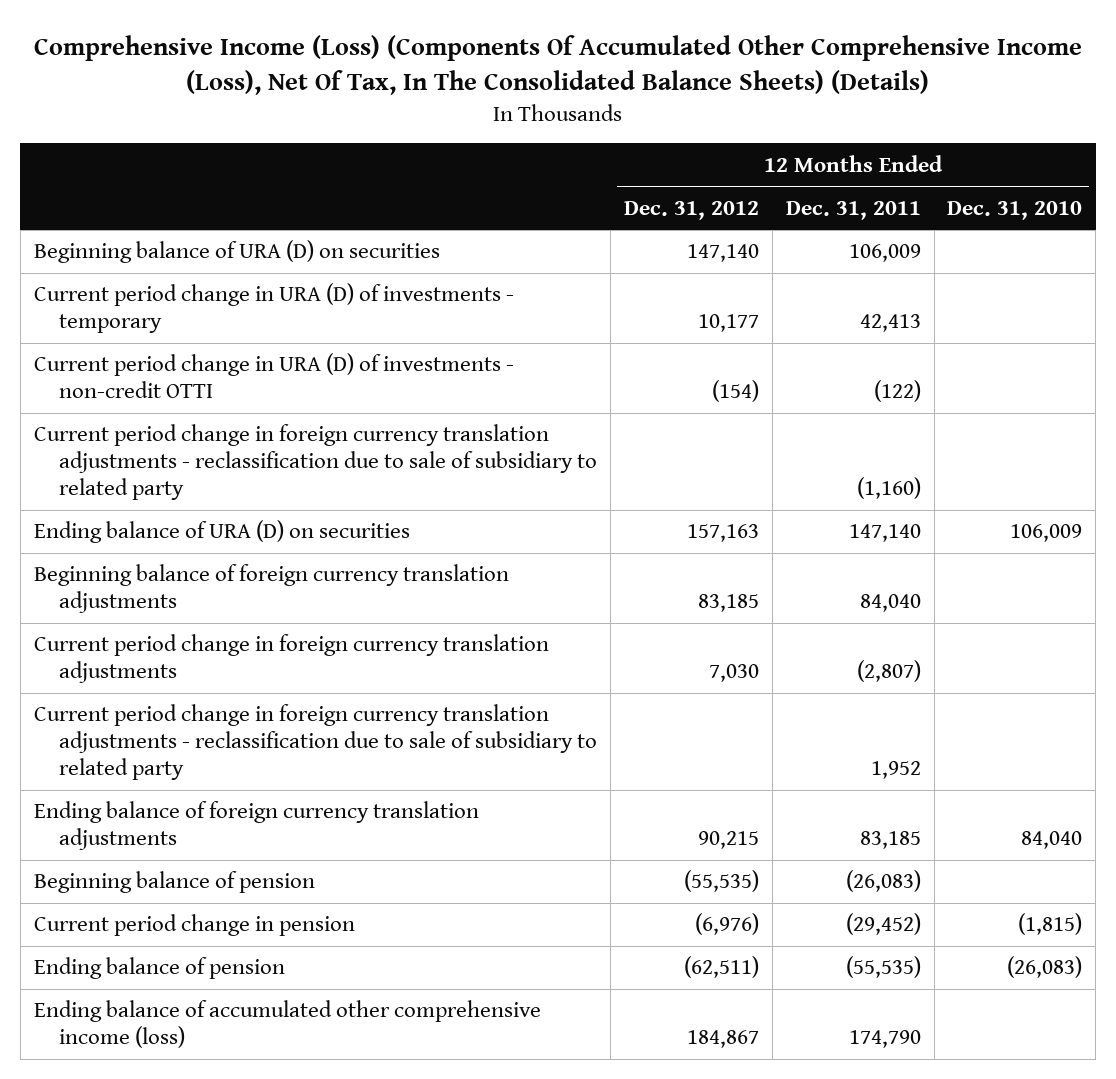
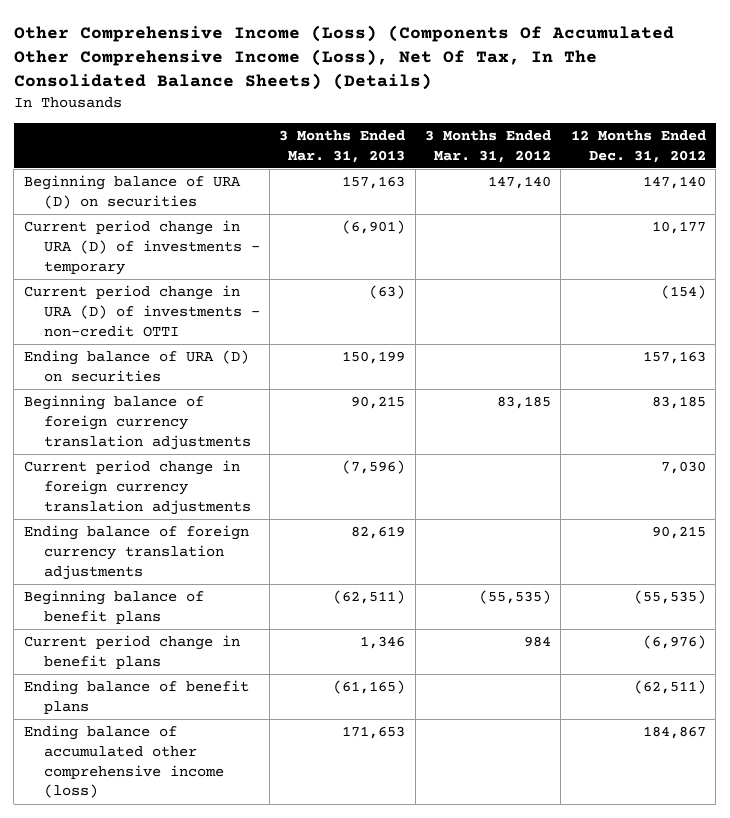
- Comprehensive Income (Loss) (Components Of Accumulated Other Comprehensive Income (Loss), Net Of Tax, In The Consolidated Balance Sheets) (Details)
+ Other Comprehensive Income (Loss) (Components Of Accumulated Other Comprehensive Income (Loss), Net Of Tax, In The Consolidated Balance Sheets) (Details)
- | 12 Months Ended Dec. 31, 2012 | 12 Months Ended Dec. 31, 2011 | 12 Months Ended Dec. 31, 2010
+ | 3 Months Ended Mar. 31, 2013 | 3 Months Ended Mar. 31, 2012 | 12 Months Ended Dec. 31, 2012
- Current period change in foreign currency translation adjustments - reclassification due to sale of subsidiary to related party | | (1,160) |
- Current period change in foreign currency translation adjustments - reclassification due to sale of subsidiary to related party | | 1,952 |
- Beginning balance of pension | (55,535) | (26,083) |
- Current period change in pension | (6,976) | (29,452) | (1,815)
- Ending balance of pension | (62,511) | (55,535) | (26,083)
+ Beginning balance of benefit plans | (62,511) | (55,535) | (55,535)
+ Current period change in benefit plans | 1,346 | 984 | (6,976)
+ Ending balance of benefit plans | (61,165) | | (62,511)

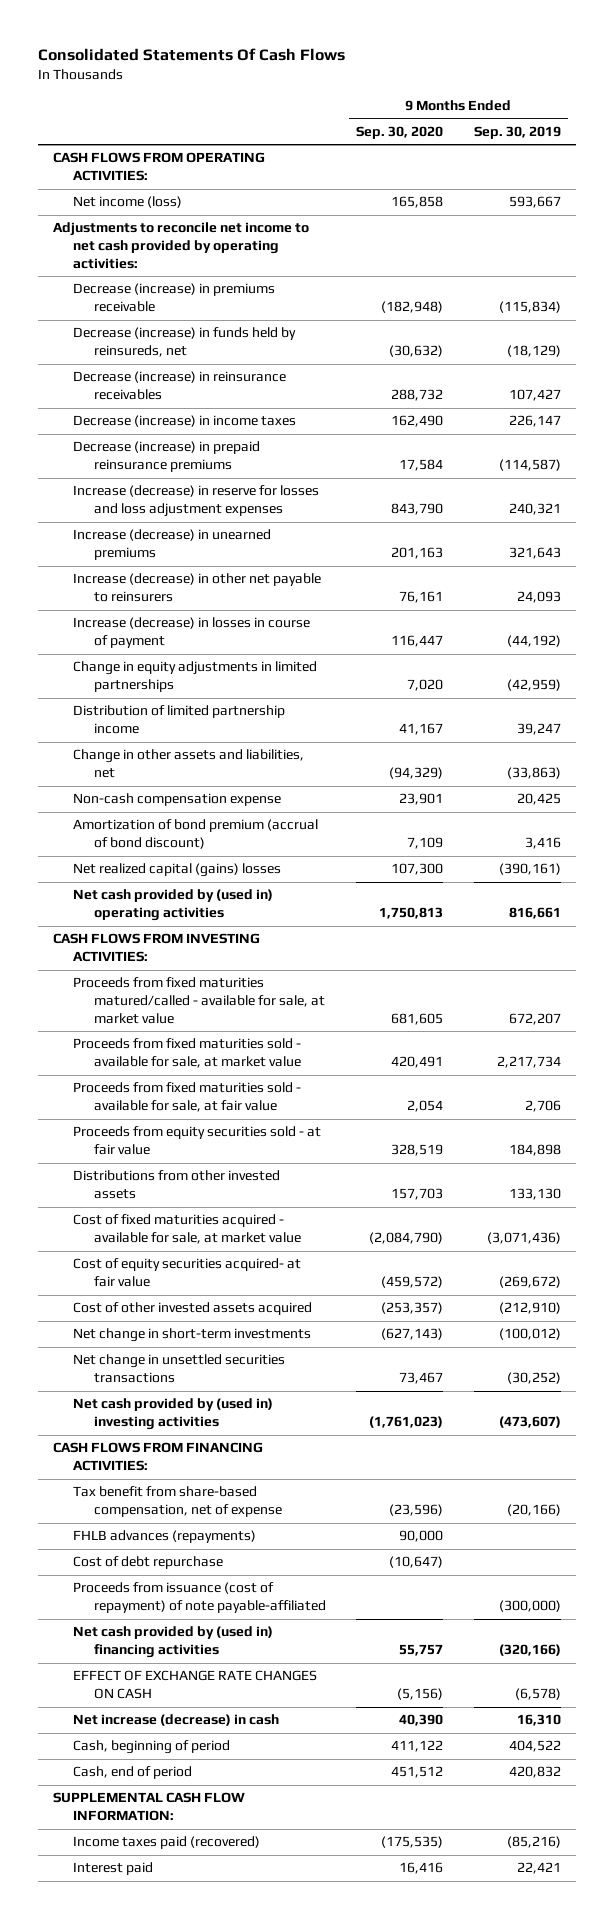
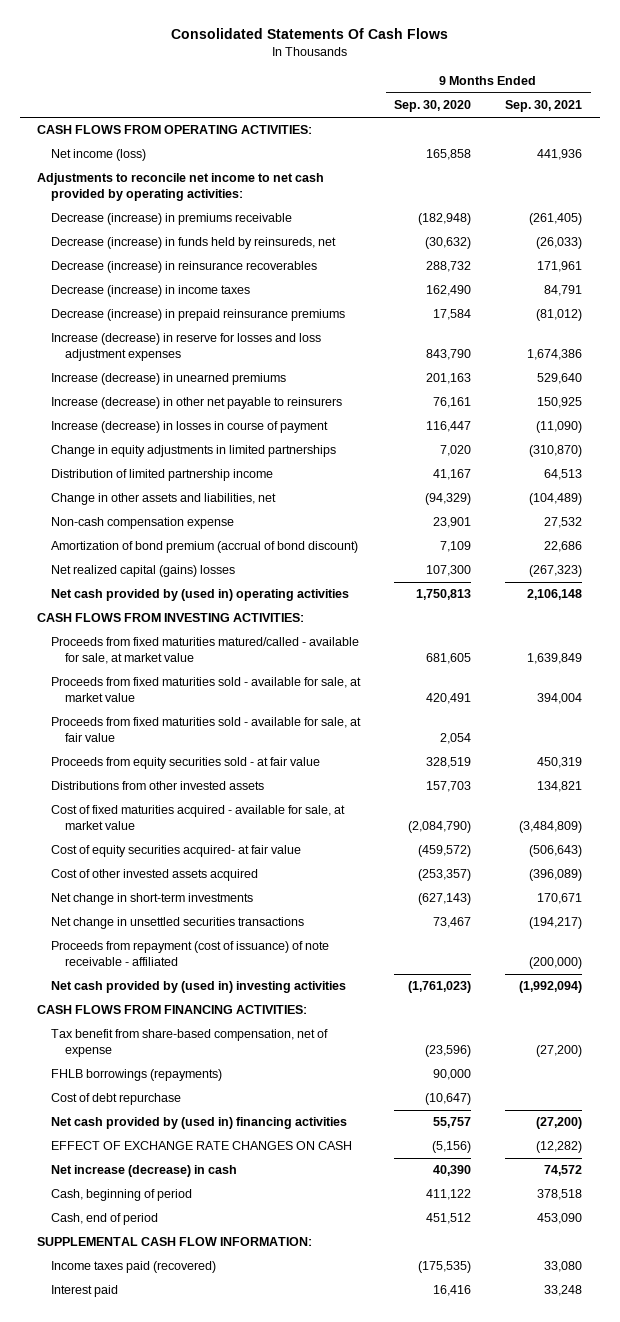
- | 9 Months Ended Sep. 30, 2020 | 9 Months Ended Sep. 30, 2019
+ | 9 Months Ended Sep. 30, 2020 | 9 Months Ended Sep. 30, 2021
- Decrease (increase) in reinsurance receivables | 288,732 | 107,427
+ Decrease (increase) in reinsurance recoverables | 288,732 | 171,961
+ Proceeds from repayment (cost of issuance) of note receivable - affiliated | | (200,000)
- FHLB advances (repayments) | 90,000 |
+ FHLB borrowings (repayments) | 90,000 |
- Proceeds from issuance (cost of repayment) of note payable-affiliated | | (300,000)

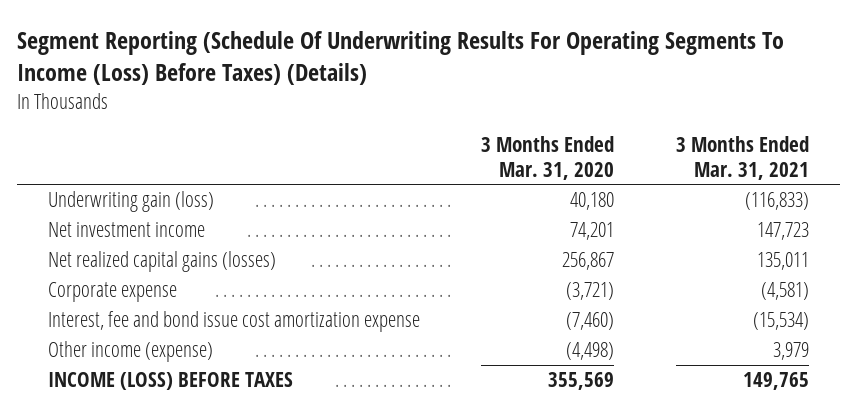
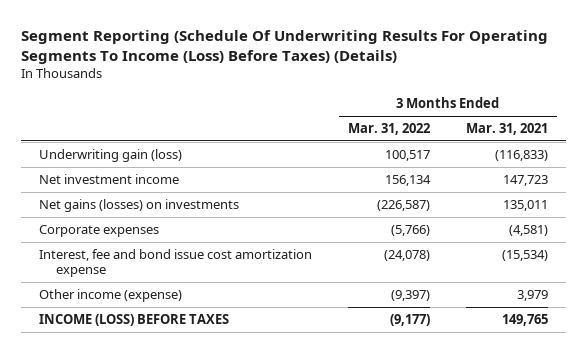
- | 3 Months Ended Mar. 31, 2020 | 3 Months Ended Mar. 31, 2021
+ | 3 Months Ended Mar. 31, 2022 | 3 Months Ended Mar. 31, 2021
- Net realized capital gains (losses) | 256,867 | 135,011
- Corporate expense | (3,721) | (4,581)
+ Net gains (losses) on investments | (226,587) | 135,011
+ Corporate expenses | (5,766) | (4,581)

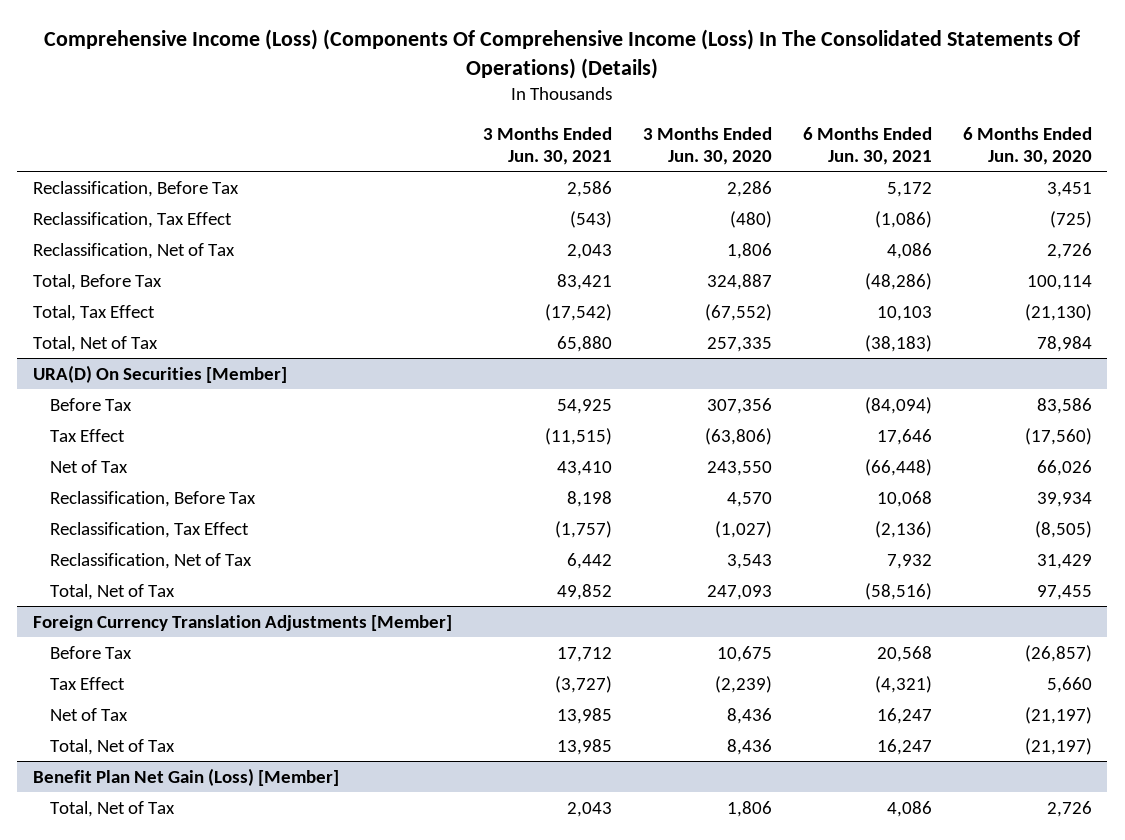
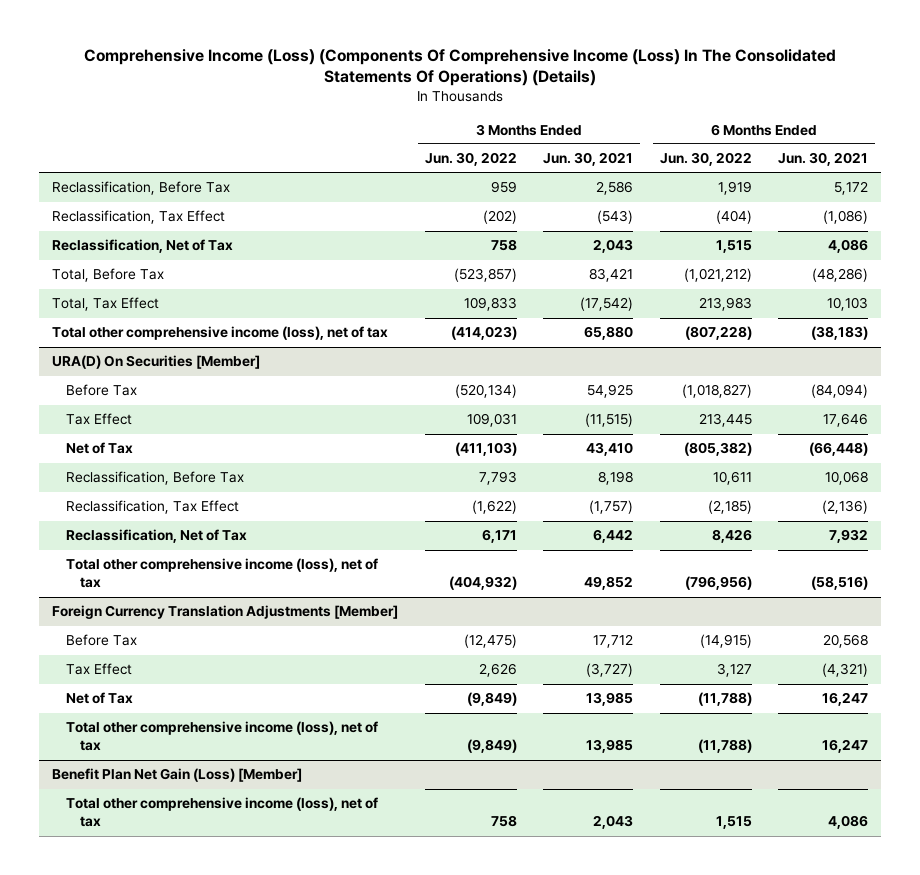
- | 3 Months Ended Jun. 30, 2021 | 3 Months Ended Jun. 30, 2020 | 6 Months Ended Jun. 30, 2021 | 6 Months Ended Jun. 30, 2020
+ | 3 Months Ended Jun. 30, 2022 | 3 Months Ended Jun. 30, 2021 | 6 Months Ended Jun. 30, 2022 | 6 Months Ended Jun. 30, 2021
- Total, Net of Tax | 65,880 | 257,335 | (38,183) | 78,984
+ Total other comprehensive income (loss), net of tax | (414,023) | 65,880 | (807,228) | (38,183)
@ URA(D) On Securities [Member]
- Total, Net of Tax | 49,852 | 247,093 | (58,516) | 97,455
+ Total other comprehensive income (loss), net of tax | (404,932) | 49,852 | (796,956) | (58,516)
@ Foreign Currency Translation Adjustments [Member]
- Total, Net of Tax | 13,985 | 8,436 | 16,247 | (21,197)
+ Total other comprehensive income (loss), net of tax | (9,849) | 13,985 | (11,788) | 16,247
@ Benefit Plan Net Gain (Loss) [Member]
- Total, Net of Tax | 2,043 | 1,806 | 4,086 | 2,726
+ Total other comprehensive income (loss), net of tax | 758 | 2,043 | 1,515 | 4,086

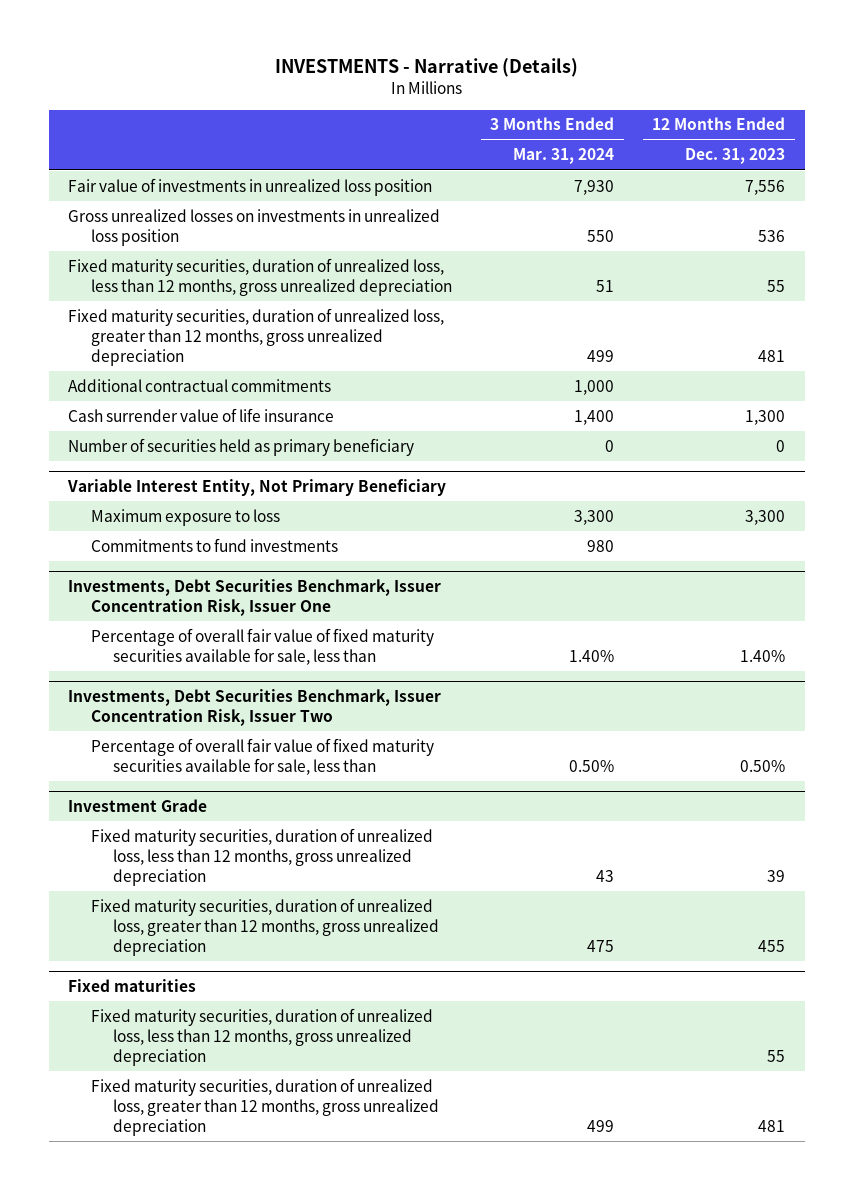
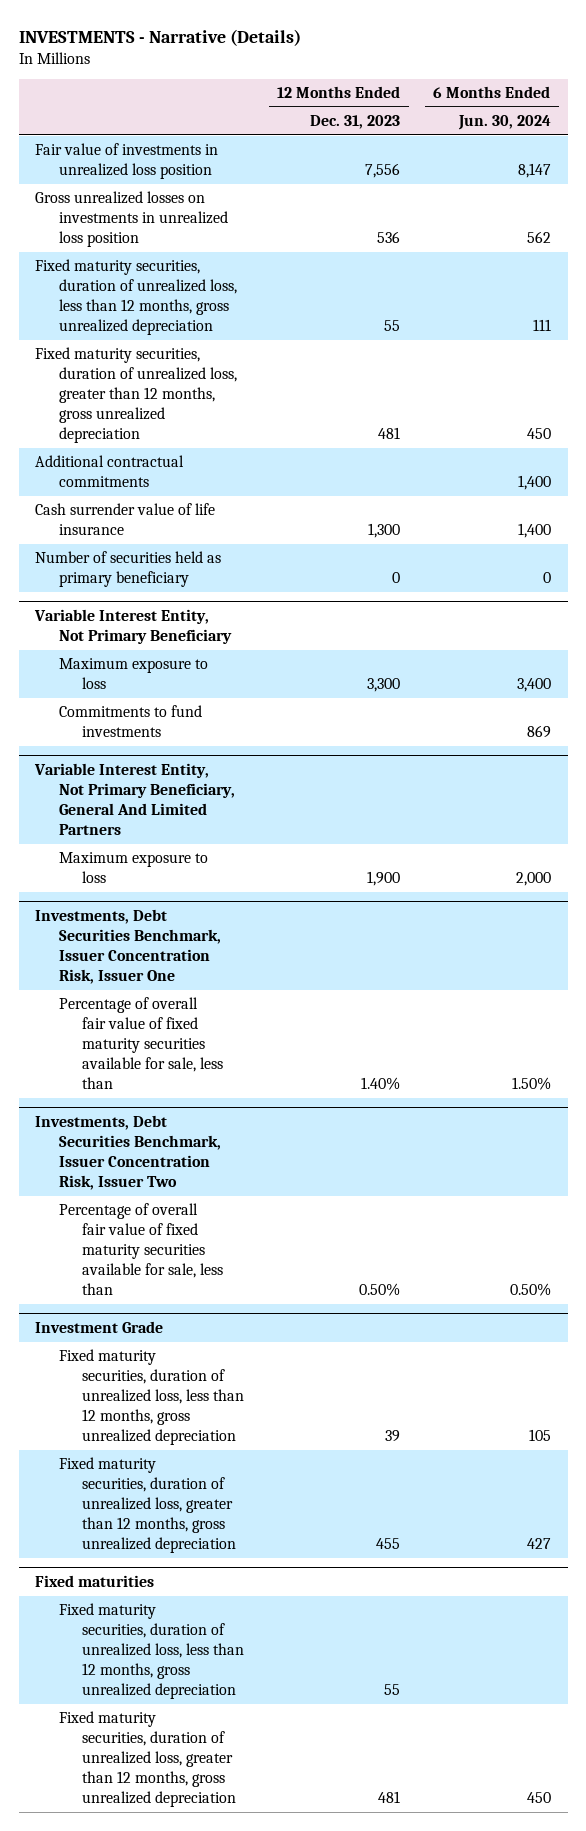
- | 3 Months Ended Mar. 31, 2024 | 12 Months Ended Dec. 31, 2023
+ | 12 Months Ended Dec. 31, 2023 | 6 Months Ended Jun. 30, 2024
+ Variable Interest Entity, Not Primary Beneficiary, General And Limited Partners
+ Maximum exposure to loss | 1,900 | 2,000

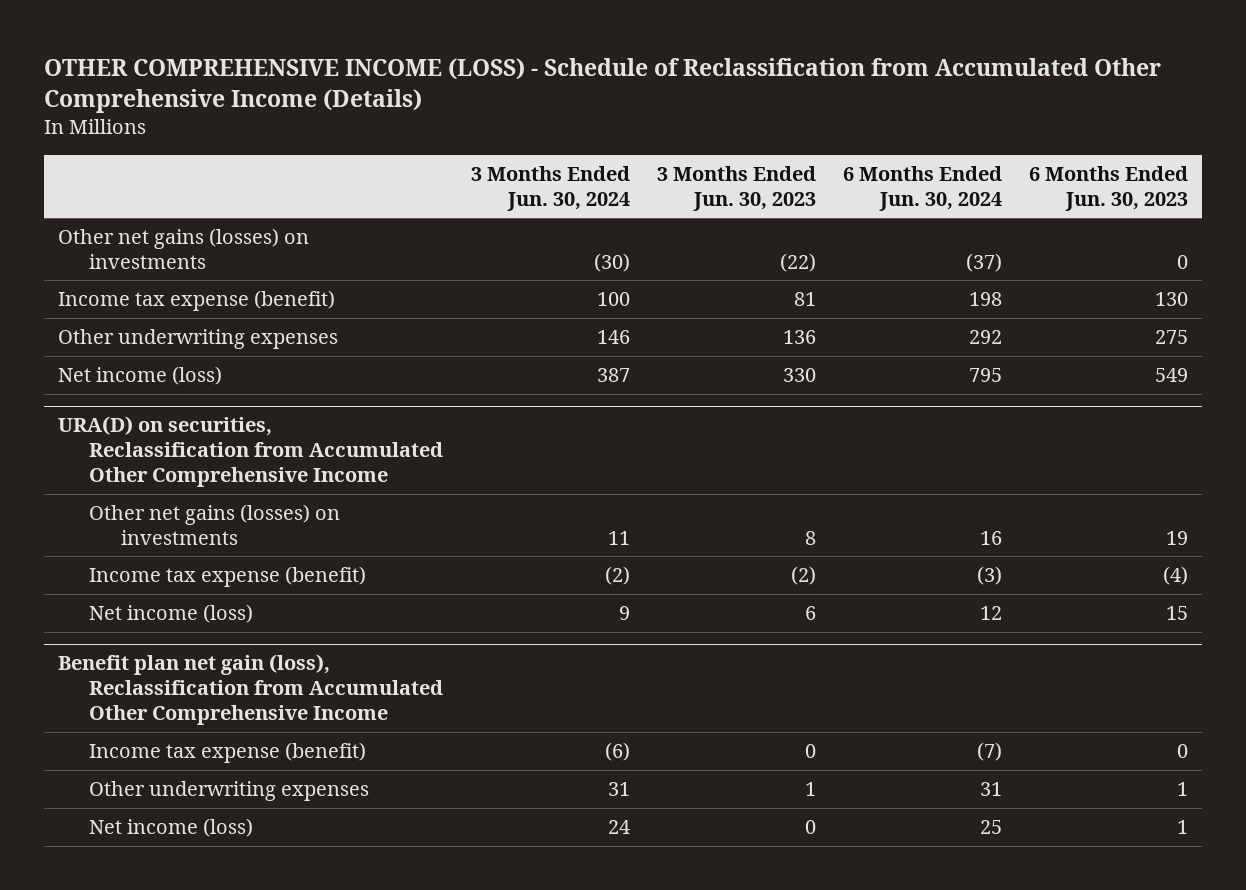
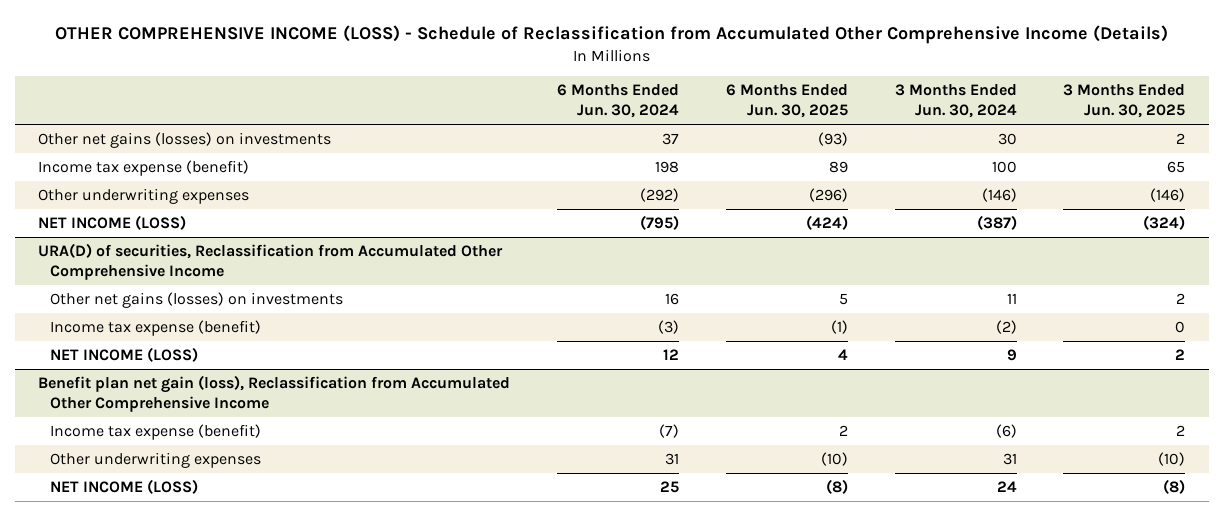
- | 3 Months Ended Jun. 30, 2024 | 3 Months Ended Jun. 30, 2023 | 6 Months Ended Jun. 30, 2024 | 6 Months Ended Jun. 30, 2023
+ | 6 Months Ended Jun. 30, 2024 | 6 Months Ended Jun. 30, 2025 | 3 Months Ended Jun. 30, 2024 | 3 Months Ended Jun. 30, 2025
- Other net gains (losses) on investments | (30) | (22) | (37) | 0
+ Other net gains (losses) on investments | 37 | (93) | 30 | 2
- Other underwriting expenses | 146 | 136 | 292 | 275
- Net income (loss) | 387 | 330 | 795 | 549
- URA(D) on securities, Reclassification from Accumulated Other Comprehensive Income
+ Other underwriting expenses | (292) | (296) | (146) | (146)
+ NET INCOME (LOSS) | (795) | (424) | (387) | (324)
+ URA(D) of securities, Reclassification from Accumulated Other Comprehensive Income
- Net income (loss) | 9 | 6 | 12 | 15
+ NET INCOME (LOSS) | 12 | 4 | 9 | 2
@ Benefit plan net gain (loss), Reclassification from Accumulated Other Comprehensive Income
- Net income (loss) | 24 | 0 | 25 | 1
+ NET INCOME (LOSS) | 25 | (8) | 24 | (8)

